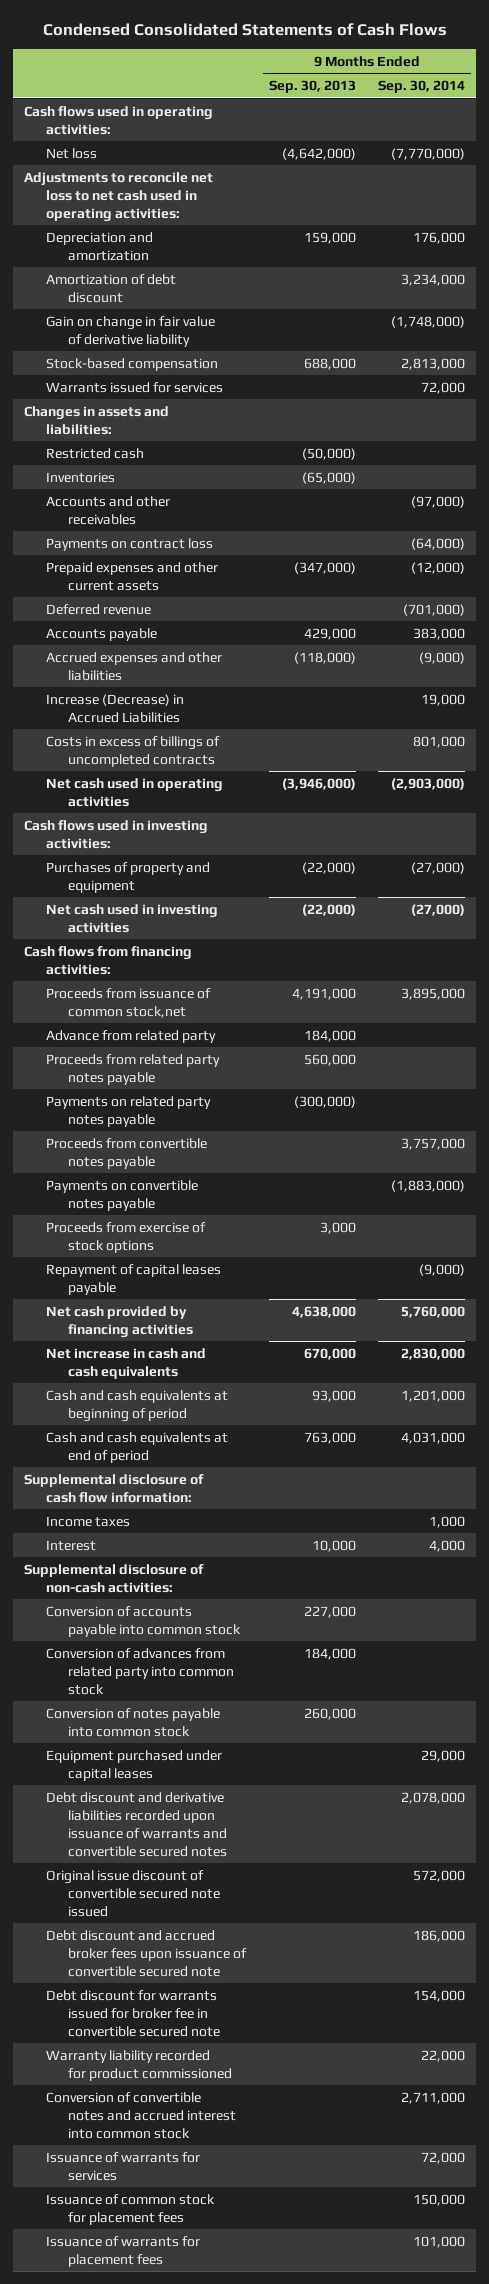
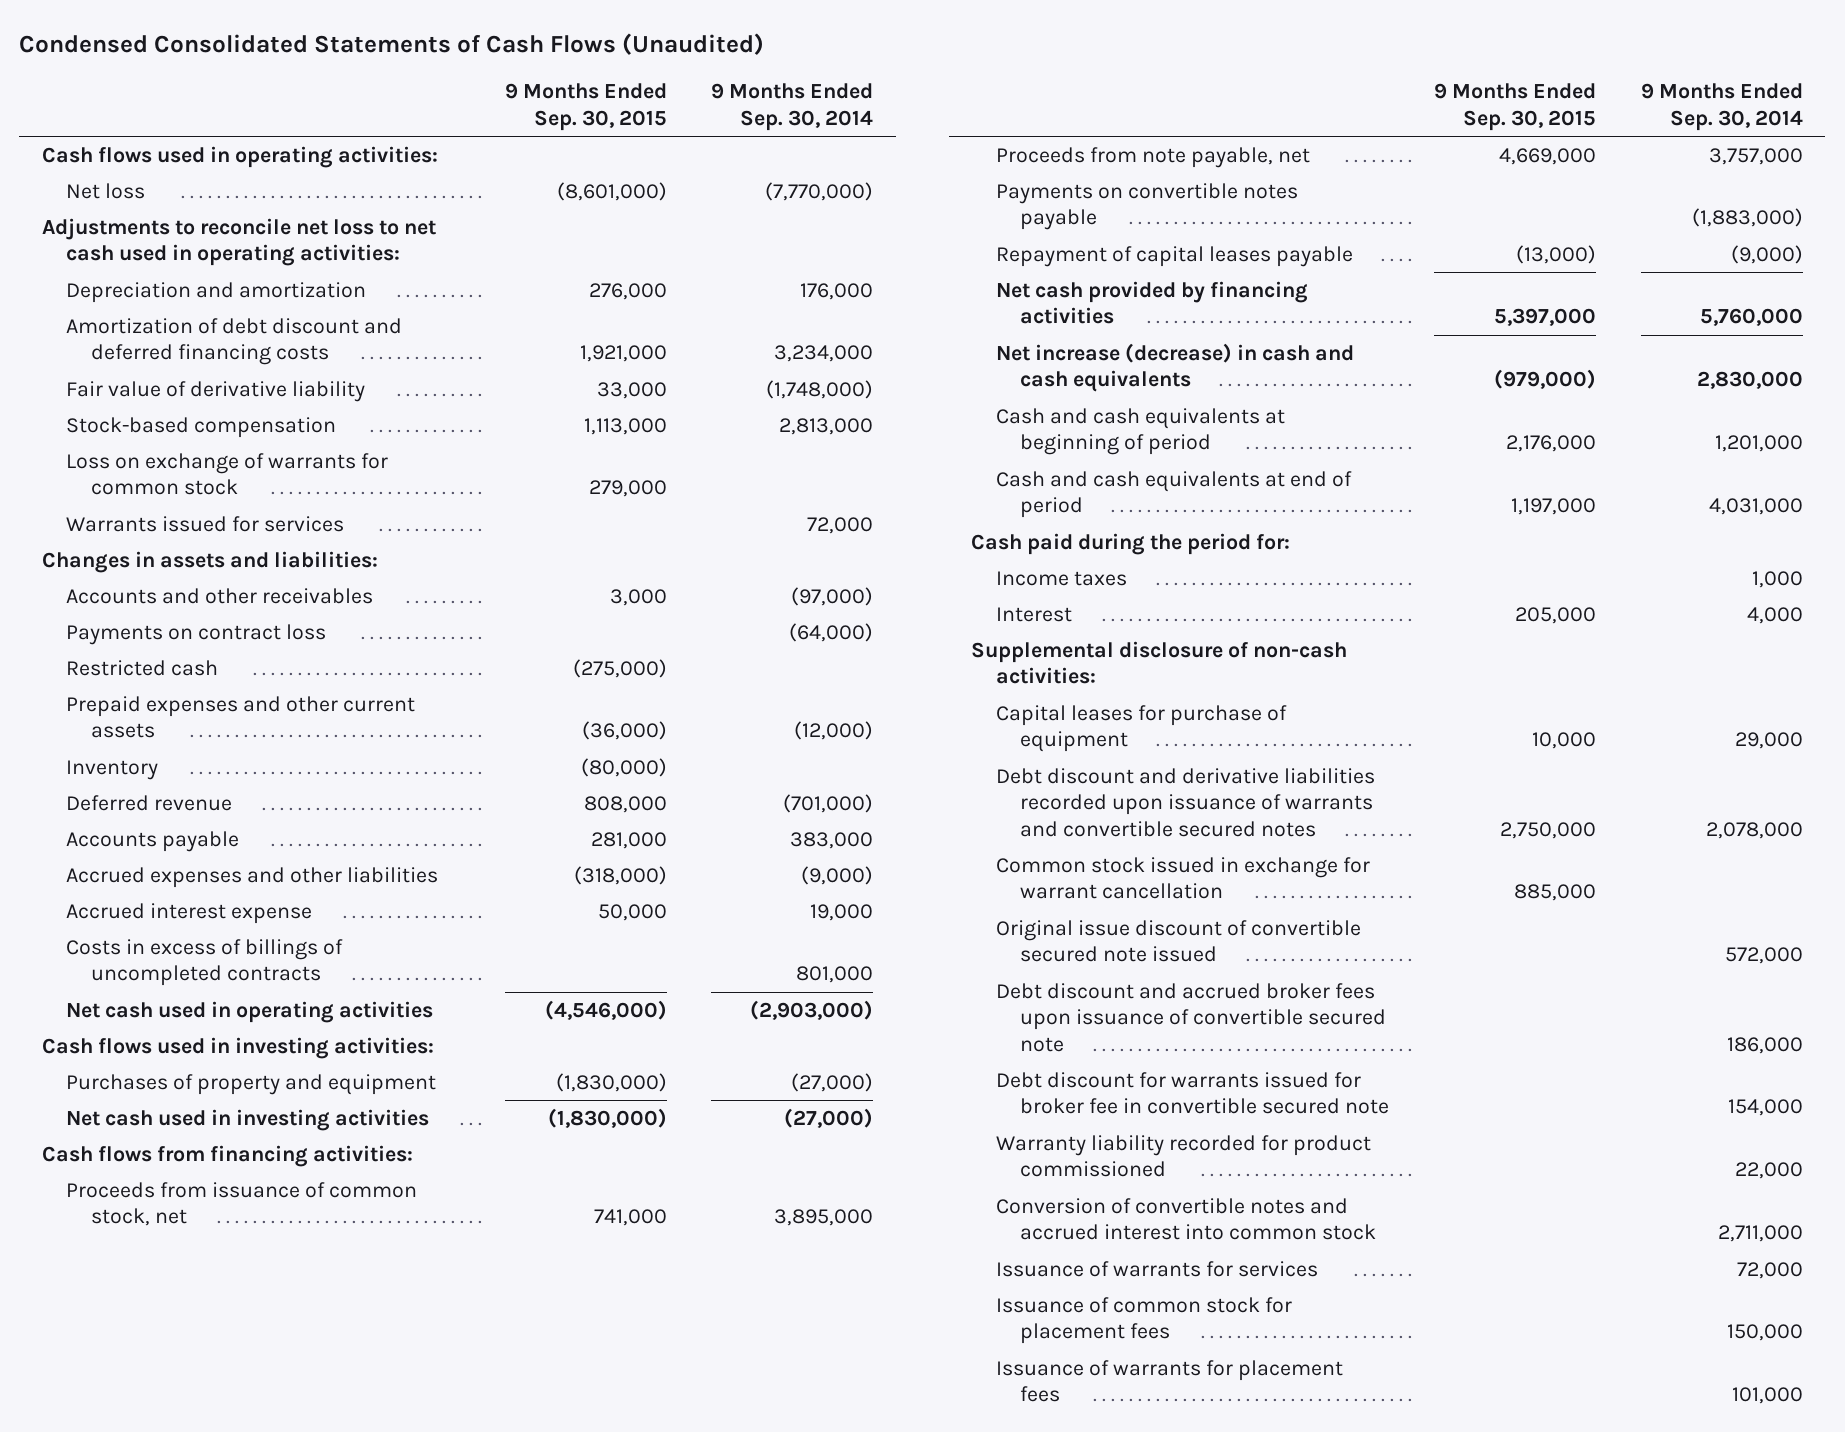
- Condensed Consolidated Statements of Cash Flows
+ Condensed Consolidated Statements of Cash Flows (Unaudited)
- | 9 Months Ended Sep. 30, 2013 | 9 Months Ended Sep. 30, 2014
+ | 9 Months Ended Sep. 30, 2015 | 9 Months Ended Sep. 30, 2014
- Amortization of debt discount | | 3,234,000
- Gain on change in fair value of derivative liability | | (1,748,000)
+ Amortization of debt discount and deferred financing costs | 1,921,000 | 3,234,000
+ Fair value of derivative liability | 33,000 | (1,748,000)
+ Loss on exchange of warrants for common stock | 279,000 |
- Inventories | (65,000) |
moved down: Restricted cash | (275,000) |
+ Inventory | (80,000) |
- Increase (Decrease) in Accrued Liabilities | | 19,000
+ Accrued interest expense | 50,000 | 19,000
- Proceeds from issuance of common stock,net | 4,191,000 | 3,895,000
- Advance from related party | 184,000 |
- Proceeds from related party notes payable | 560,000 |
- Payments on related party notes payable | (300,000) |
- Proceeds from convertible notes payable | | 3,757,000
+ Proceeds from issuance of common stock, net | 741,000 | 3,895,000
+ Proceeds from note payable, net | 4,669,000 | 3,757,000
- Proceeds from exercise of stock options | 3,000 |
- Net increase in cash and cash equivalents | 670,000 | 2,830,000
+ Net increase (decrease) in cash and cash equivalents | (979,000) | 2,830,000
- Supplemental disclosure of cash flow information:
+ Cash paid during the period for:
- Conversion of accounts payable into common stock | 227,000 |
- Conversion of advances from related party into common stock | 184,000 |
- Conversion of notes payable into common stock | 260,000 |
- Equipment purchased under capital leases | | 29,000
+ Capital leases for purchase of equipment | 10,000 | 29,000
+ Common stock issued in exchange for warrant cancellation | 885,000 |

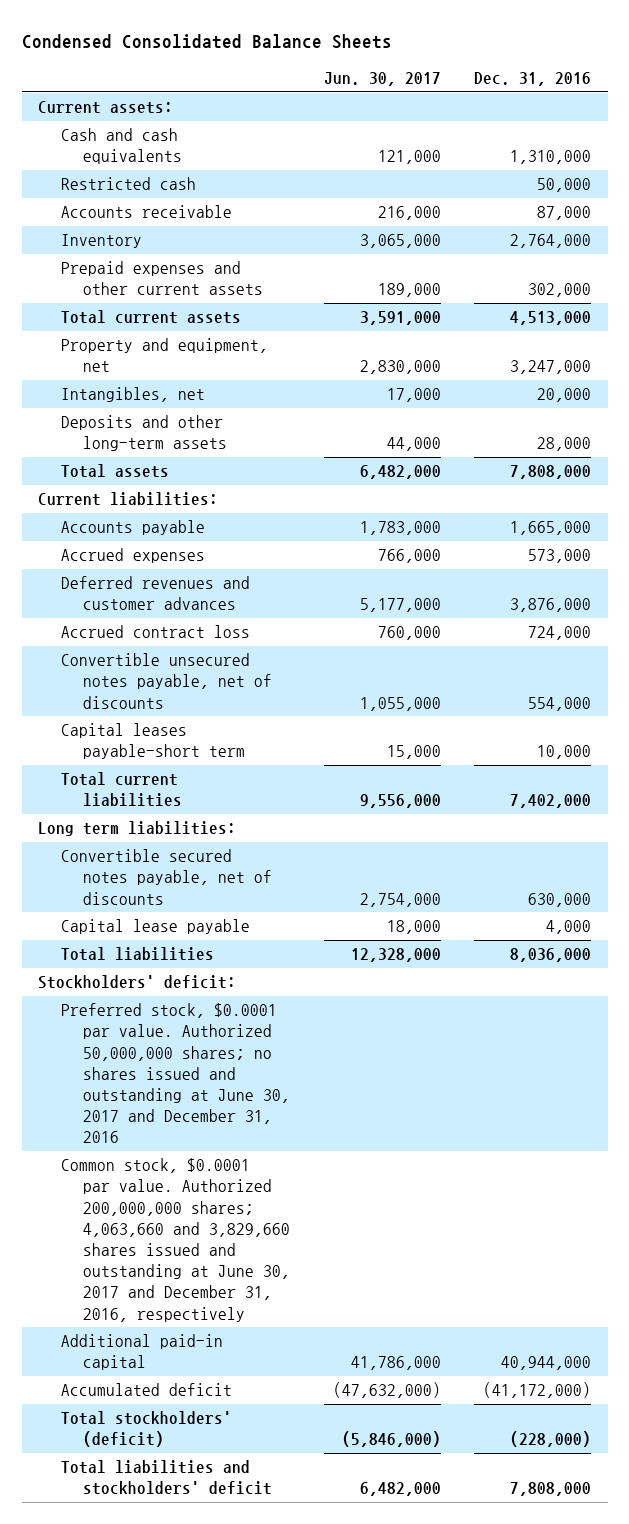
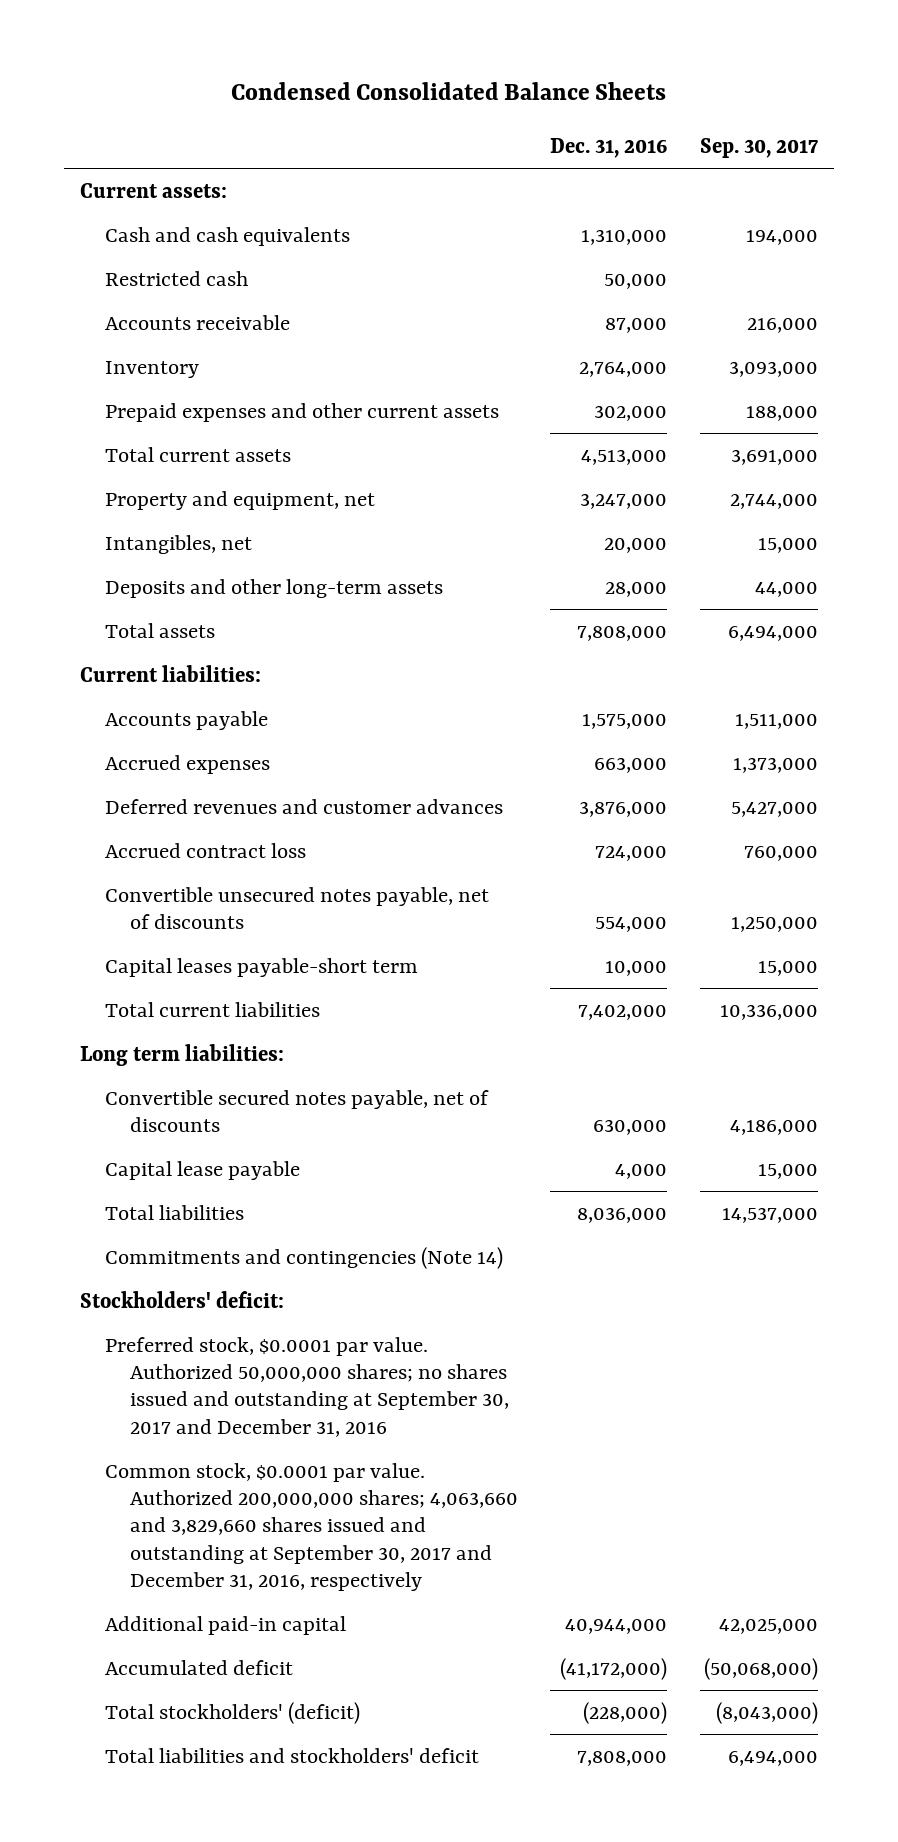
- | Jun. 30, 2017 | Dec. 31, 2016
+ | Dec. 31, 2016 | Sep. 30, 2017
- Accounts payable | 1,783,000 | 1,665,000
- Accrued expenses | 766,000 | 573,000
+ Accounts payable | 1,575,000 | 1,511,000
+ Accrued expenses | 663,000 | 1,373,000
+ Commitments and contingencies (Note 14)
- Preferred stock, $0.0001 par value. Authorized 50,000,000 shares; no shares issued and outstanding at June 30, 2017 and December 31, 2016
- Common stock, $0.0001 par value. Authorized 200,000,000 shares; 4,063,660 and 3,829,660 shares issued and outstanding at June 30, 2017 and December 31, 2016, respectively
+ Preferred stock, $0.0001 par value. Authorized 50,000,000 shares; no shares issued and outstanding at September 30, 2017 and December 31, 2016
+ Common stock, $0.0001 par value. Authorized 200,000,000 shares; 4,063,660 and 3,829,660 shares issued and outstanding at September 30, 2017 and December 31, 2016, respectively

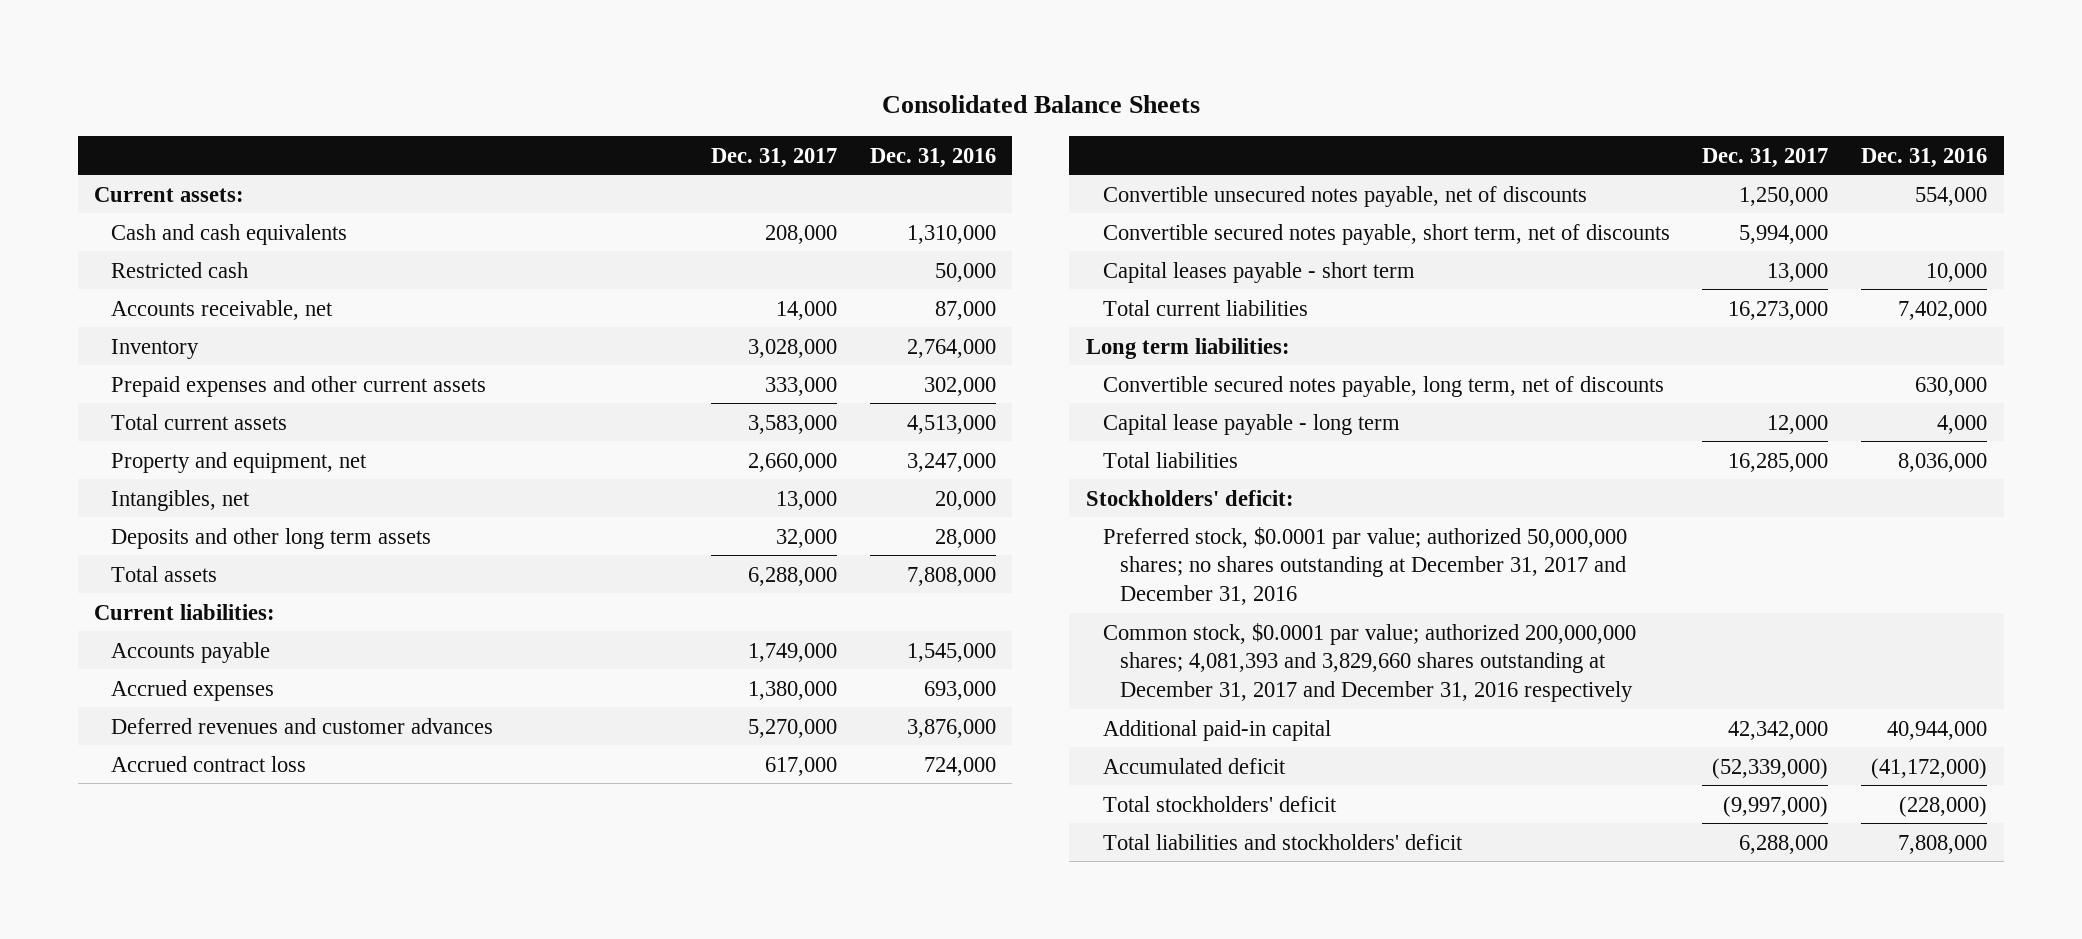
- Condensed Consolidated Balance Sheets
+ Consolidated Balance Sheets
- | Dec. 31, 2016 | Sep. 30, 2017
+ | Dec. 31, 2017 | Dec. 31, 2016
- Accounts receivable | 87,000 | 216,000
+ Accounts receivable, net | 14,000 | 87,000
- Deposits and other long-term assets | 28,000 | 44,000
+ Deposits and other long term assets | 32,000 | 28,000
- Accounts payable | 1,575,000 | 1,511,000
- Accrued expenses | 663,000 | 1,373,000
+ Accounts payable | 1,749,000 | 1,545,000
+ Accrued expenses | 1,380,000 | 693,000
- Capital leases payable-short term | 10,000 | 15,000
+ Convertible secured notes payable, short term, net of discounts | 5,994,000 |
+ Capital leases payable - short term | 13,000 | 10,000
- Convertible secured notes payable, net of discounts | 630,000 | 4,186,000
- Capital lease payable | 4,000 | 15,000
+ Convertible secured notes payable, long term, net of discounts | | 630,000
+ Capital lease payable - long term | 12,000 | 4,000
- Commitments and contingencies (Note 14)
- Preferred stock, $0.0001 par value. Authorized 50,000,000 shares; no shares issued and outstanding at September 30, 2017 and December 31, 2016
- Common stock, $0.0001 par value. Authorized 200,000,000 shares; 4,063,660 and 3,829,660 shares issued and outstanding at September 30, 2017 and December 31, 2016, respectively
+ Preferred stock, $0.0001 par value; authorized 50,000,000 shares; no shares outstanding at December 31, 2017 and December 31, 2016
+ Common stock, $0.0001 par value; authorized 200,000,000 shares; 4,081,393 and 3,829,660 shares outstanding at December 31, 2017 and December 31, 2016 respectively
- Total stockholders' (deficit) | (228,000) | (8,043,000)
+ Total stockholders' deficit | (9,997,000) | (228,000)

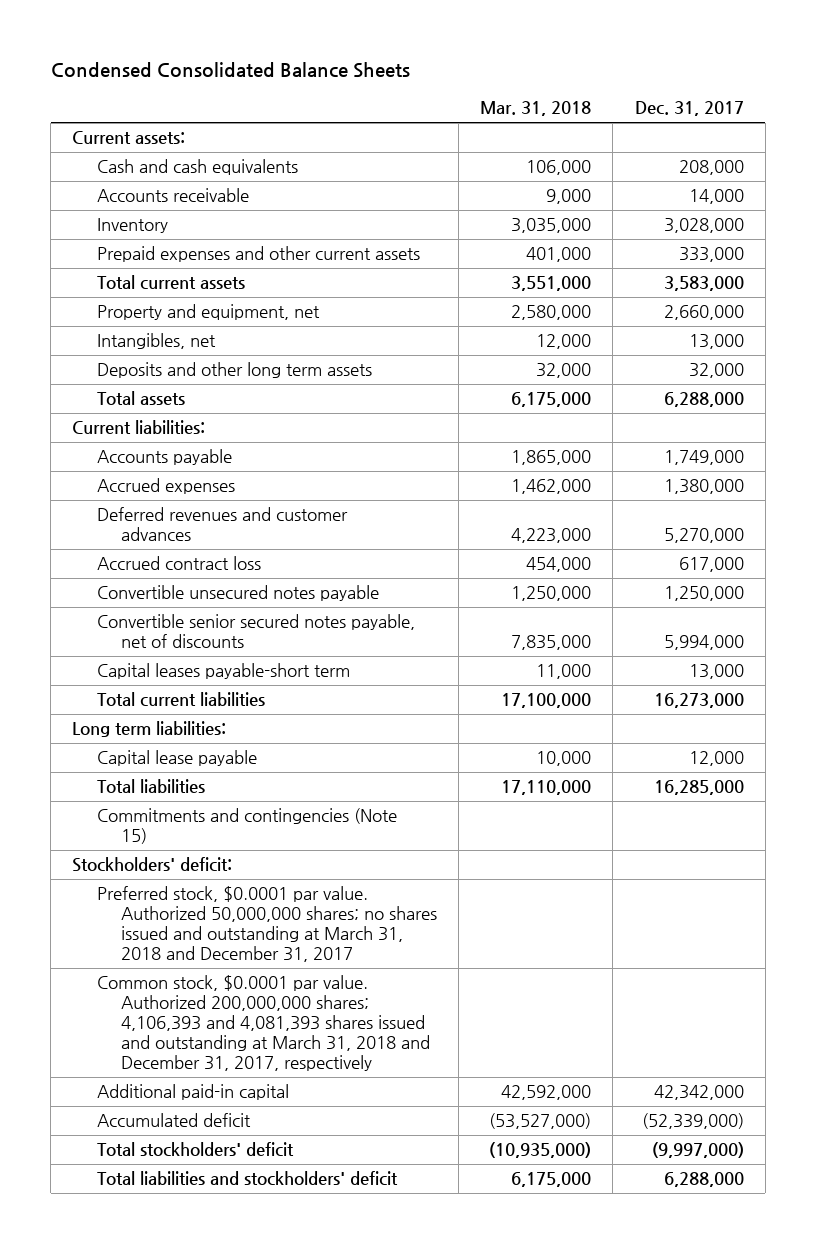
- Consolidated Balance Sheets
+ Condensed Consolidated Balance Sheets
- | Dec. 31, 2017 | Dec. 31, 2016
+ | Mar. 31, 2018 | Dec. 31, 2017
- Restricted cash | | 50,000
- Accounts receivable, net | 14,000 | 87,000
+ Accounts receivable | 9,000 | 14,000
- Convertible unsecured notes payable, net of discounts | 1,250,000 | 554,000
- Convertible secured notes payable, short term, net of discounts | 5,994,000 |
- Capital leases payable - short term | 13,000 | 10,000
+ Convertible unsecured notes payable | 1,250,000 | 1,250,000
+ Convertible senior secured notes payable, net of discounts | 7,835,000 | 5,994,000
+ Capital leases payable-short term | 11,000 | 13,000
- Convertible secured notes payable, long term, net of discounts | | 630,000
- Capital lease payable - long term | 12,000 | 4,000
+ Capital lease payable | 10,000 | 12,000
+ Commitments and contingencies (Note 15)
- Preferred stock, $0.0001 par value; authorized 50,000,000 shares; no shares outstanding at December 31, 2017 and December 31, 2016
- Common stock, $0.0001 par value; authorized 200,000,000 shares; 4,081,393 and 3,829,660 shares outstanding at December 31, 2017 and December 31, 2016 respectively
+ Preferred stock, $0.0001 par value. Authorized 50,000,000 shares; no shares issued and outstanding at March 31, 2018 and December 31, 2017
+ Common stock, $0.0001 par value. Authorized 200,000,000 shares; 4,106,393 and 4,081,393 shares issued and outstanding at March 31, 2018 and December 31, 2017, respectively

